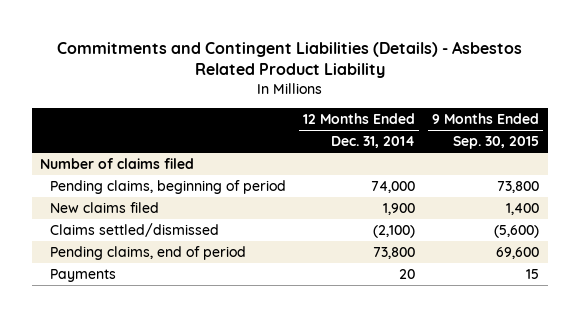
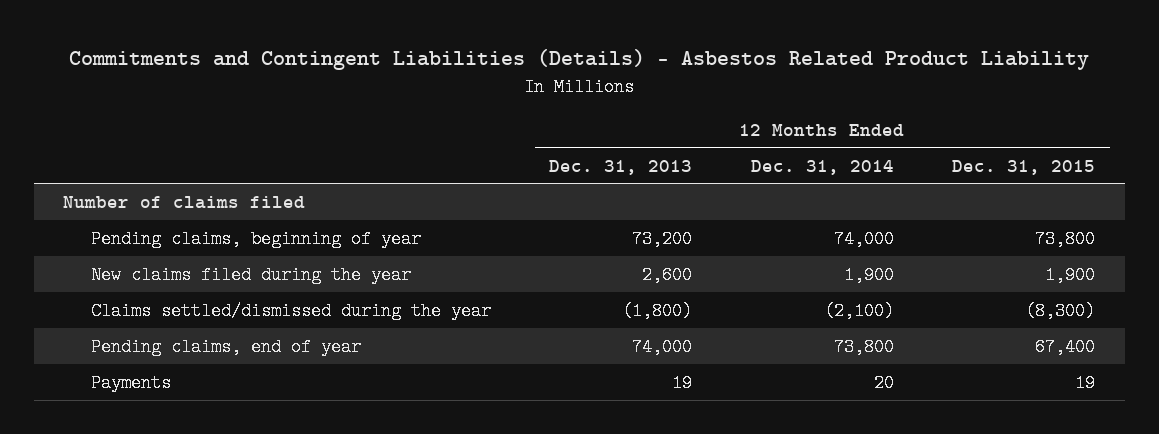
- | 12 Months Ended Dec. 31, 2014 | 9 Months Ended Sep. 30, 2015
+ | 12 Months Ended Dec. 31, 2013 | 12 Months Ended Dec. 31, 2014 | 12 Months Ended Dec. 31, 2015
- Pending claims, beginning of period | 74,000 | 73,800
- New claims filed | 1,900 | 1,400
- Claims settled/dismissed | (2,100) | (5,600)
- Pending claims, end of period | 73,800 | 69,600
+ Pending claims, beginning of year | 73,200 | 74,000 | 73,800
+ New claims filed during the year | 2,600 | 1,900 | 1,900
+ Claims settled/dismissed during the year | (1,800) | (2,100) | (8,300)
+ Pending claims, end of year | 74,000 | 73,800 | 67,400

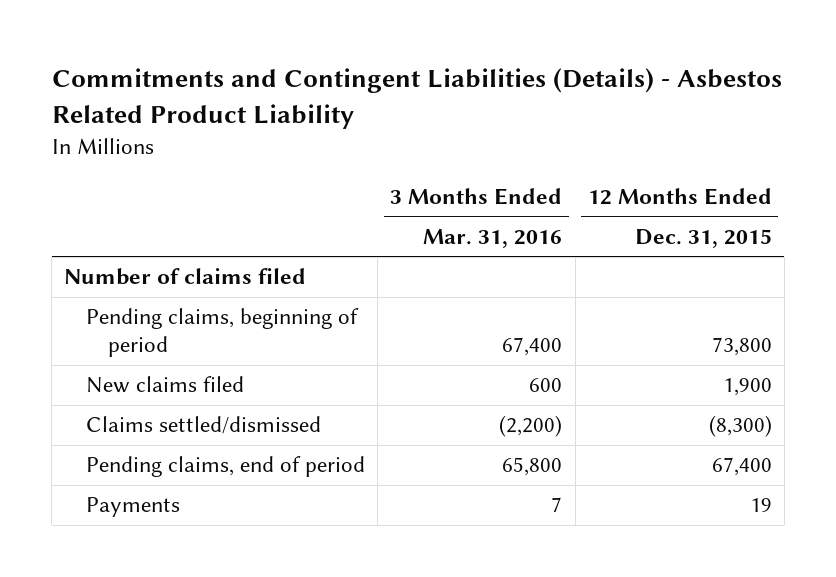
- | 12 Months Ended Dec. 31, 2013 | 12 Months Ended Dec. 31, 2014 | 12 Months Ended Dec. 31, 2015
+ | 3 Months Ended Mar. 31, 2016 | 12 Months Ended Dec. 31, 2015
- Pending claims, beginning of year | 73,200 | 74,000 | 73,800
- New claims filed during the year | 2,600 | 1,900 | 1,900
- Claims settled/dismissed during the year | (1,800) | (2,100) | (8,300)
- Pending claims, end of year | 74,000 | 73,800 | 67,400
+ Pending claims, beginning of period | 67,400 | 73,800
+ New claims filed | 600 | 1,900
+ Claims settled/dismissed | (2,200) | (8,300)
+ Pending claims, end of period | 65,800 | 67,400

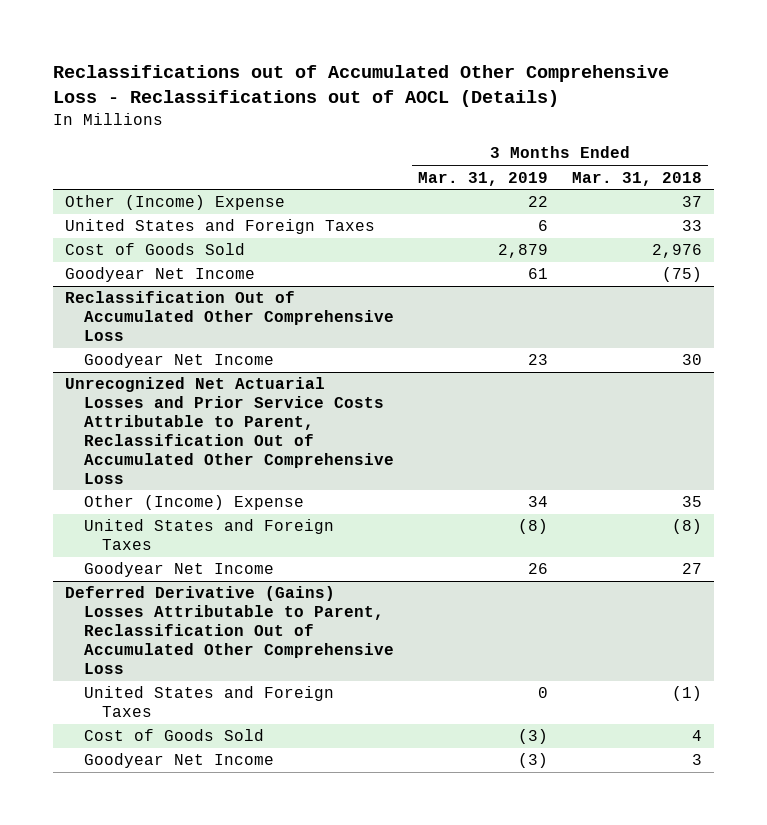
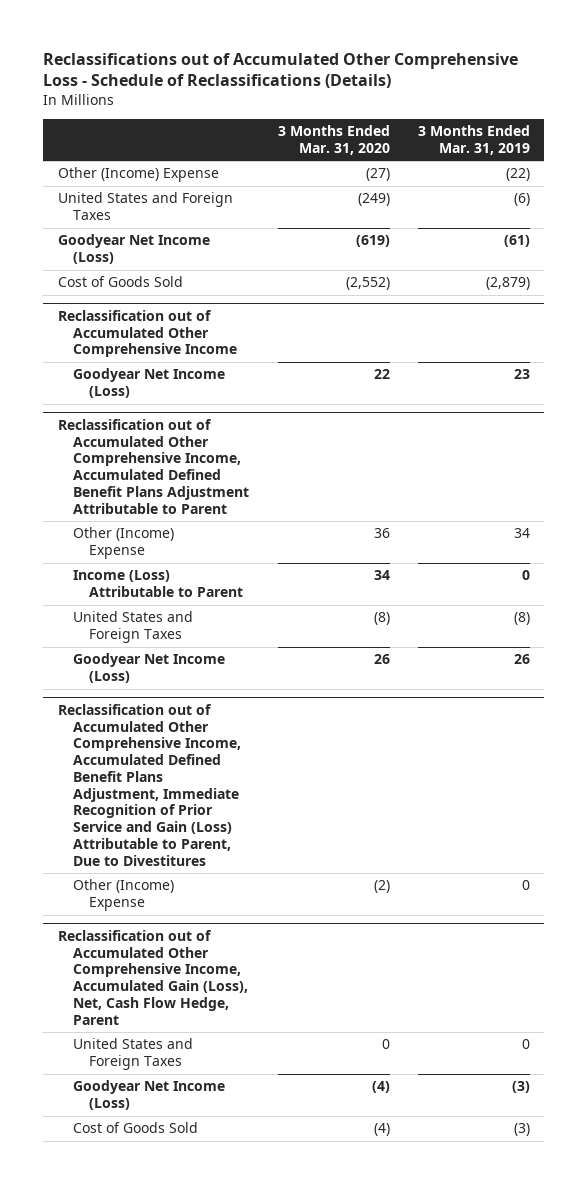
- Reclassifications out of Accumulated Other Comprehensive Loss - Reclassifications out of AOCL (Details)
+ Reclassifications out of Accumulated Other Comprehensive Loss - Schedule of Reclassifications (Details)
- | 3 Months Ended Mar. 31, 2019 | 3 Months Ended Mar. 31, 2018
+ | 3 Months Ended Mar. 31, 2020 | 3 Months Ended Mar. 31, 2019
- Other (Income) Expense | 22 | 37
- United States and Foreign Taxes | 6 | 33
- Cost of Goods Sold | 2,879 | 2,976
- Goodyear Net Income | 61 | (75)
- Reclassification Out of Accumulated Other Comprehensive Loss
- Goodyear Net Income | 23 | 30
- Unrecognized Net Actuarial Losses and Prior Service Costs Attributable to Parent, Reclassification Out of Accumulated Other Comprehensive Loss
+ Other (Income) Expense | (27) | (22)
+ United States and Foreign Taxes | (249) | (6)
+ Goodyear Net Income (Loss) | (619) | (61)
+ Cost of Goods Sold | (2,552) | (2,879)
+ Reclassification out of Accumulated Other Comprehensive Income
+ Goodyear Net Income (Loss) | 22 | 23
+ Reclassification out of Accumulated Other Comprehensive Income, Accumulated Defined Benefit Plans Adjustment Attributable to Parent
+ Income (Loss) Attributable to Parent | 34 | 0
- Goodyear Net Income | 26 | 27
- Deferred Derivative (Gains) Losses Attributable to Parent, Reclassification Out of Accumulated Other Comprehensive Loss
+ Goodyear Net Income (Loss) | 26 | 26
+ Reclassification out of Accumulated Other Comprehensive Income, Accumulated Defined Benefit Plans Adjustment, Immediate Recognition of Prior Service and Gain (Loss) Attributable to Parent, Due to Divestitures
+ Other (Income) Expense | (2) | 0
+ Reclassification out of Accumulated Other Comprehensive Income, Accumulated Gain (Loss), Net, Cash Flow Hedge, Parent
+ Goodyear Net Income (Loss) | (4) | (3)
- Goodyear Net Income | (3) | 3

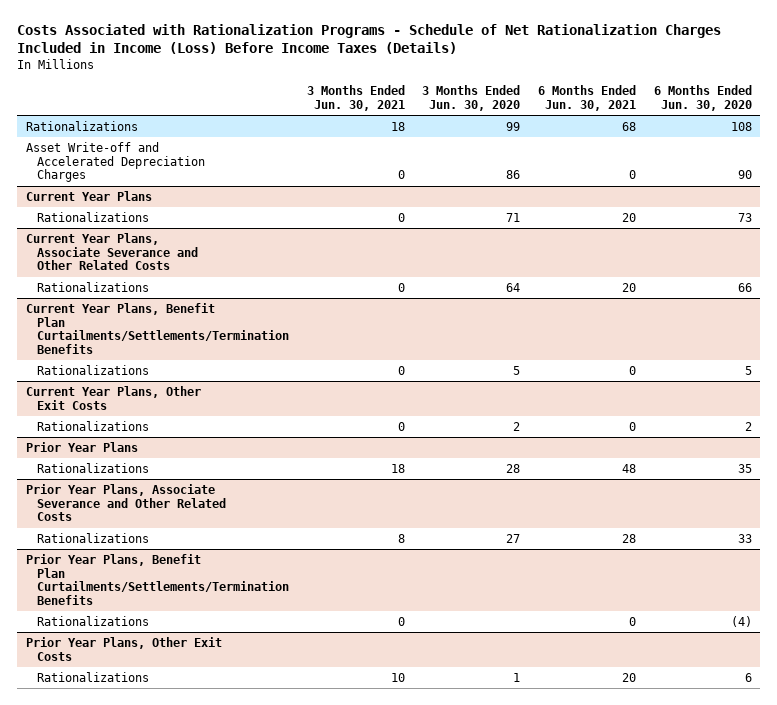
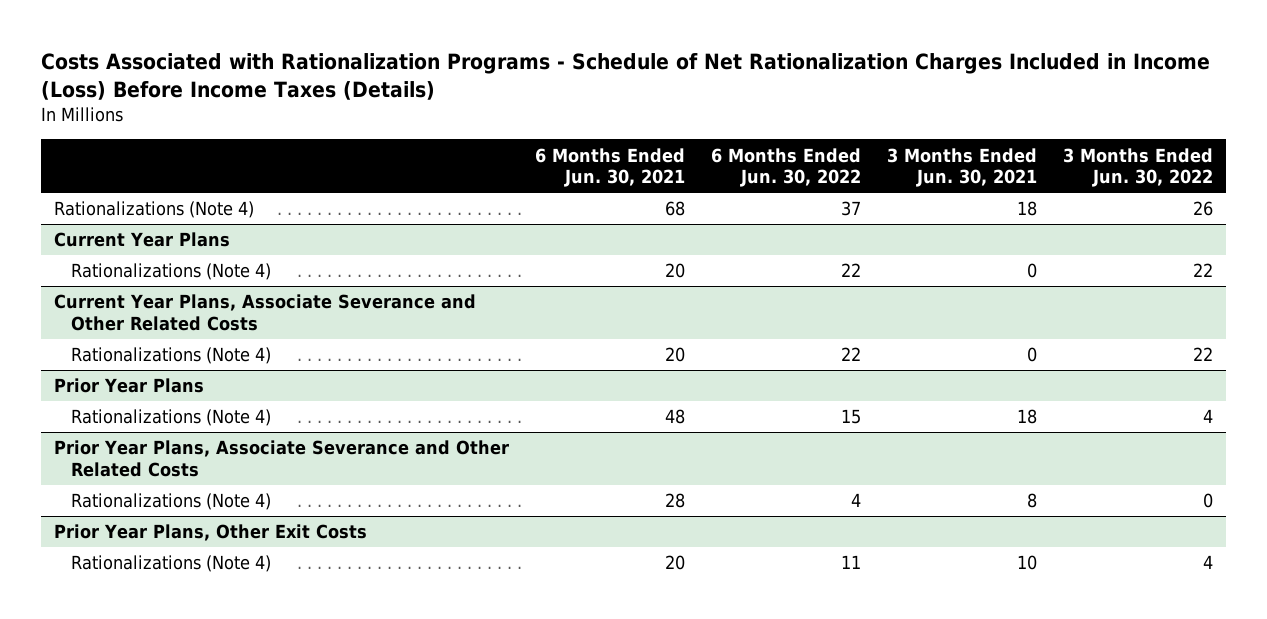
- | 3 Months Ended Jun. 30, 2021 | 3 Months Ended Jun. 30, 2020 | 6 Months Ended Jun. 30, 2021 | 6 Months Ended Jun. 30, 2020
+ | 6 Months Ended Jun. 30, 2021 | 6 Months Ended Jun. 30, 2022 | 3 Months Ended Jun. 30, 2021 | 3 Months Ended Jun. 30, 2022
- Rationalizations | 18 | 99 | 68 | 108
- Asset Write-off and Accelerated Depreciation Charges | 0 | 86 | 0 | 90
+ Rationalizations (Note 4) | 68 | 37 | 18 | 26
@ Current Year Plans
- Rationalizations | 0 | 71 | 20 | 73
+ Rationalizations (Note 4) | 20 | 22 | 0 | 22
@ Current Year Plans, Associate Severance and Other Related Costs
- Rationalizations | 0 | 64 | 20 | 66
- Current Year Plans, Benefit Plan Curtailments/Settlements/Termination Benefits
- Rationalizations | 0 | 5 | 0 | 5
- Current Year Plans, Other Exit Costs
- Rationalizations | 0 | 2 | 0 | 2
@ Current Year Plans, Associate Severance and Other Related Costs
+ Rationalizations (Note 4) | 20 | 22 | 0 | 22
@ Prior Year Plans
- Rationalizations | 18 | 28 | 48 | 35
+ Rationalizations (Note 4) | 48 | 15 | 18 | 4
@ Prior Year Plans, Associate Severance and Other Related Costs
- Rationalizations | 8 | 27 | 28 | 33
- Prior Year Plans, Benefit Plan Curtailments/Settlements/Termination Benefits
- Rationalizations | 0 | | 0 | (4)
@ Prior Year Plans, Associate Severance and Other Related Costs
+ Rationalizations (Note 4) | 28 | 4 | 8 | 0
@ Prior Year Plans, Other Exit Costs
- Rationalizations | 10 | 1 | 20 | 6
+ Rationalizations (Note 4) | 20 | 11 | 10 | 4

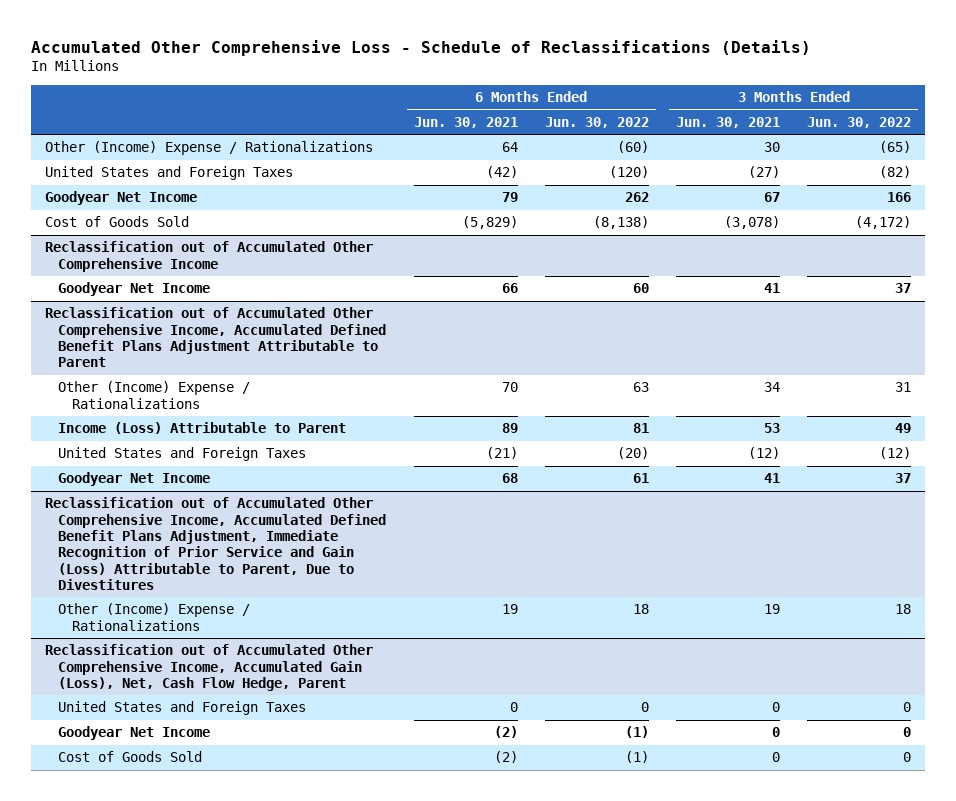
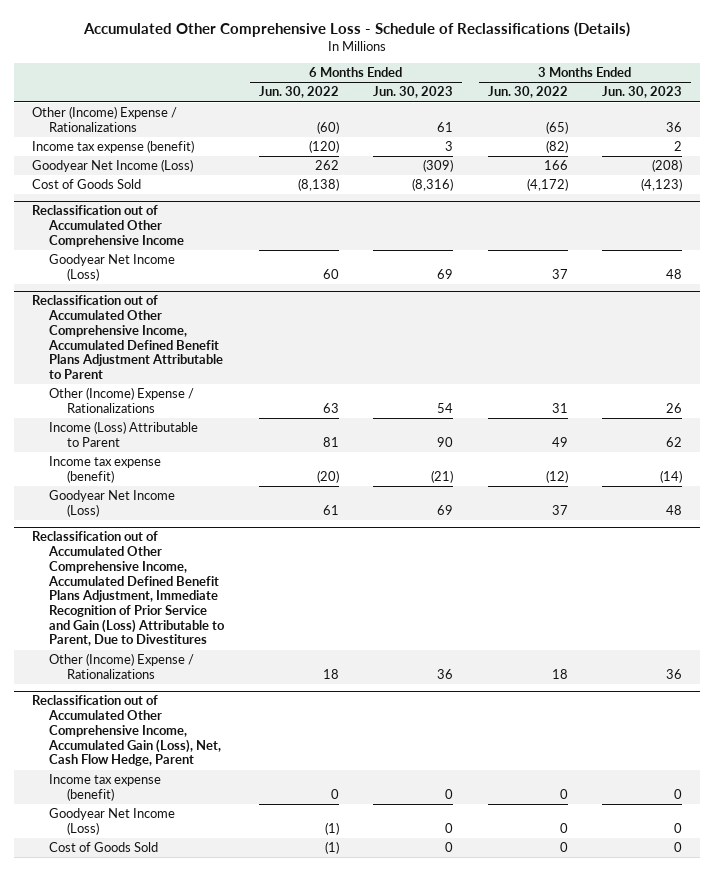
- | 6 Months Ended Jun. 30, 2021 | 6 Months Ended Jun. 30, 2022 | 3 Months Ended Jun. 30, 2021 | 3 Months Ended Jun. 30, 2022
+ | 6 Months Ended Jun. 30, 2022 | 6 Months Ended Jun. 30, 2023 | 3 Months Ended Jun. 30, 2022 | 3 Months Ended Jun. 30, 2023
- United States and Foreign Taxes | (42) | (120) | (27) | (82)
- Goodyear Net Income | 79 | 262 | 67 | 166
+ Income tax expense (benefit) | (120) | 3 | (82) | 2
+ Goodyear Net Income (Loss) | 262 | (309) | 166 | (208)
@ Reclassification out of Accumulated Other Comprehensive Income
- Goodyear Net Income | 66 | 60 | 41 | 37
+ Goodyear Net Income (Loss) | 60 | 69 | 37 | 48
@ Reclassification out of Accumulated Other Comprehensive Income, Accumulated Defined Benefit Plans Adjustment Attributable to Parent
- United States and Foreign Taxes | (21) | (20) | (12) | (12)
- Goodyear Net Income | 68 | 61 | 41 | 37
+ Income tax expense (benefit) | (20) | (21) | (12) | (14)
+ Goodyear Net Income (Loss) | 61 | 69 | 37 | 48
@ Reclassification out of Accumulated Other Comprehensive Income, Accumulated Gain (Loss), Net, Cash Flow Hedge, Parent
- United States and Foreign Taxes | 0 | 0 | 0 | 0
- Goodyear Net Income | (2) | (1) | 0 | 0
+ Income tax expense (benefit) | 0 | 0 | 0 | 0
+ Goodyear Net Income (Loss) | (1) | 0 | 0 | 0

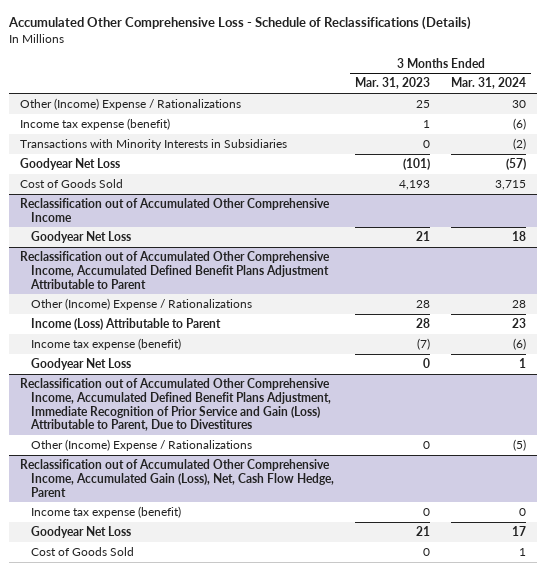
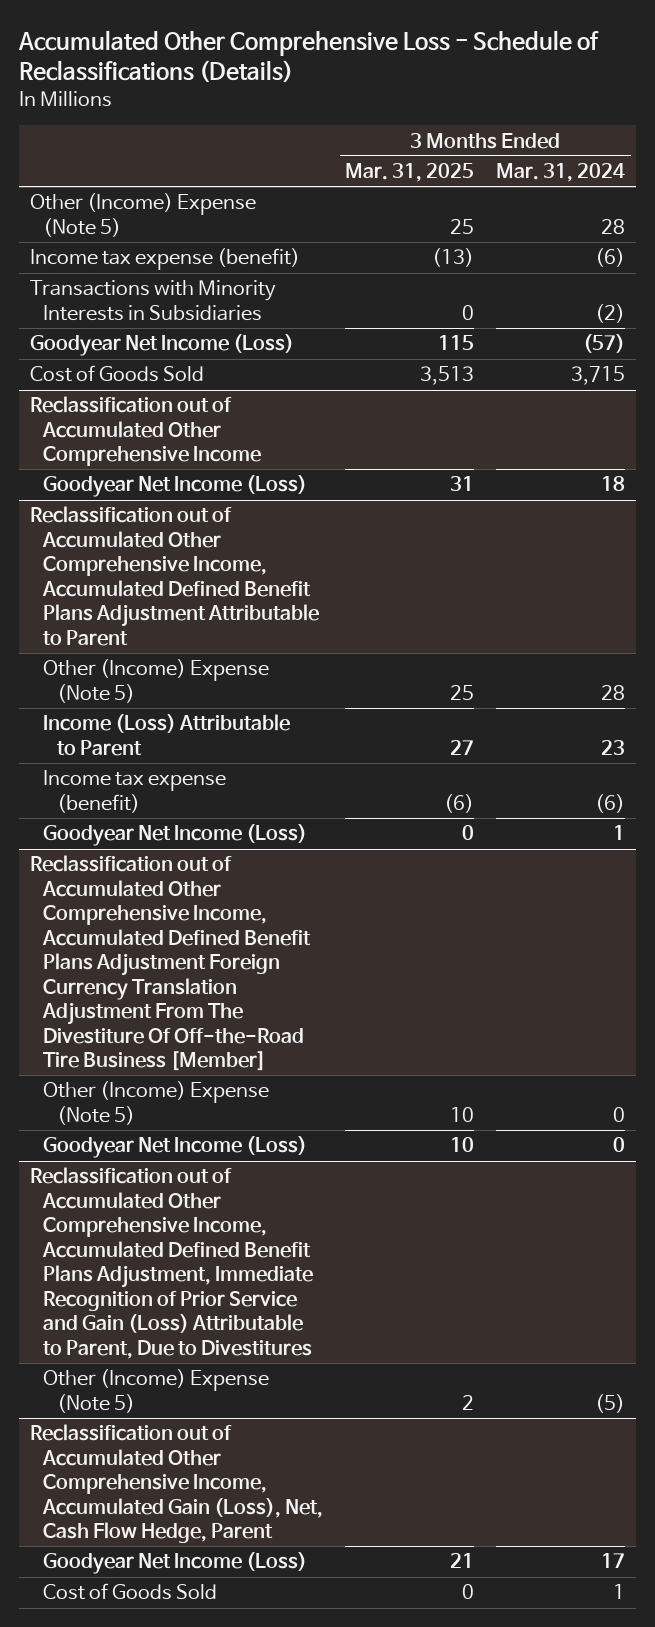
- | 3 Months Ended Mar. 31, 2023 | 3 Months Ended Mar. 31, 2024
+ | 3 Months Ended Mar. 31, 2025 | 3 Months Ended Mar. 31, 2024
- Other (Income) Expense / Rationalizations | 25 | 30
+ Other (Income) Expense (Note 5) | 25 | 28
- Goodyear Net Loss | (101) | (57)
+ Goodyear Net Income (Loss) | 115 | (57)
@ Reclassification out of Accumulated Other Comprehensive Income
- Goodyear Net Loss | 21 | 18
+ Goodyear Net Income (Loss) | 31 | 18
@ Reclassification out of Accumulated Other Comprehensive Income, Accumulated Defined Benefit Plans Adjustment Attributable to Parent
- Other (Income) Expense / Rationalizations | 28 | 28
+ Other (Income) Expense (Note 5) | 25 | 28
- Goodyear Net Loss | 0 | 1
+ Goodyear Net Income (Loss) | 0 | 1
+ Reclassification out of Accumulated Other Comprehensive Income, Accumulated Defined Benefit Plans Adjustment Foreign Currency Translation Adjustment From The Divestiture Of Off-the-Road Tire Business [Member]
+ Other (Income) Expense (Note 5) | 10 | 0
+ Goodyear Net Income (Loss) | 10 | 0
@ Reclassification out of Accumulated Other Comprehensive Income, Accumulated Defined Benefit Plans Adjustment, Immediate Recognition of Prior Service and Gain (Loss) Attributable to Parent, Due to Divestitures
- Other (Income) Expense / Rationalizations | 0 | (5)
+ Other (Income) Expense (Note 5) | 2 | (5)
@ Reclassification out of Accumulated Other Comprehensive Income, Accumulated Gain (Loss), Net, Cash Flow Hedge, Parent
- Income tax expense (benefit) | 0 | 0
- Goodyear Net Loss | 21 | 17
+ Goodyear Net Income (Loss) | 21 | 17

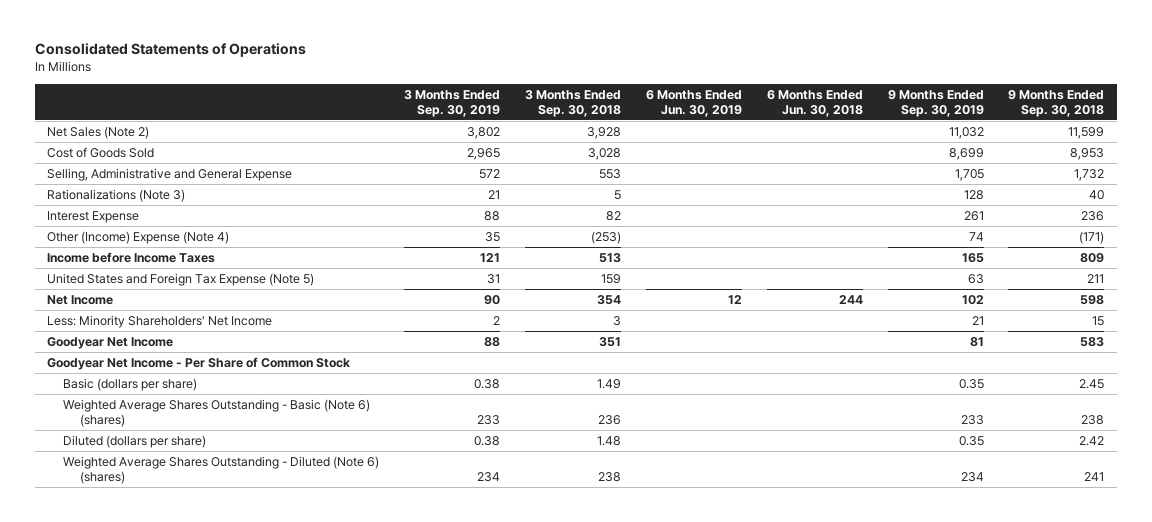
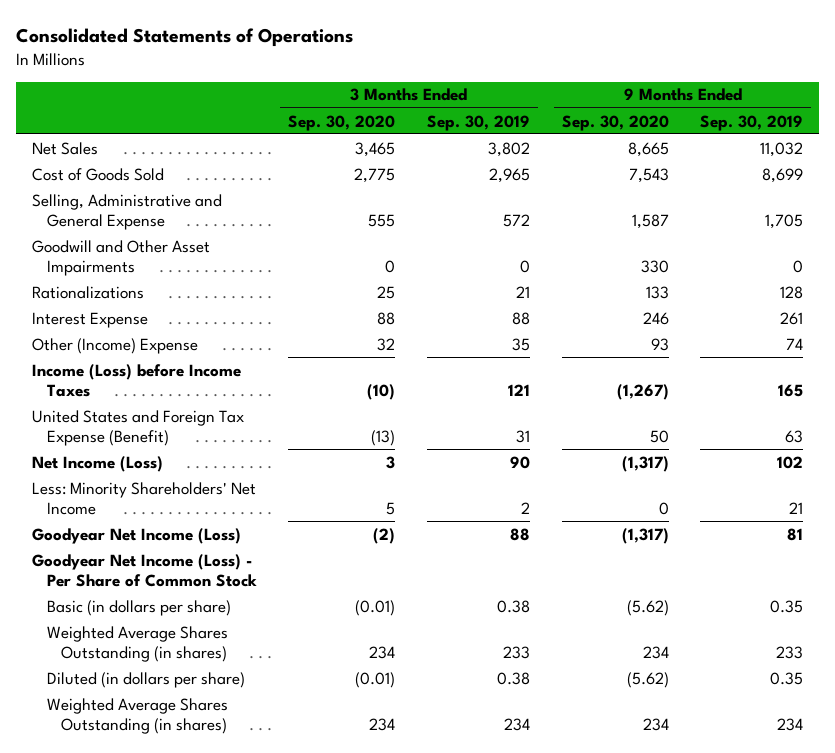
- | 3 Months Ended Sep. 30, 2019 | 3 Months Ended Sep. 30, 2018 | 6 Months Ended Jun. 30, 2019 | 6 Months Ended Jun. 30, 2018 | 9 Months Ended Sep. 30, 2019 | 9 Months Ended Sep. 30, 2018
+ | 3 Months Ended Sep. 30, 2020 | 3 Months Ended Sep. 30, 2019 | 9 Months Ended Sep. 30, 2020 | 9 Months Ended Sep. 30, 2019
- Net Sales (Note 2) | 3,802 | 3,928 | | | 11,032 | 11,599
+ Net Sales | 3,465 | 3,802 | 8,665 | 11,032
- Rationalizations (Note 3) | 21 | 5 | | | 128 | 40
+ Goodwill and Other Asset Impairments | 0 | 0 | 330 | 0
+ Rationalizations | 25 | 21 | 133 | 128
- Other (Income) Expense (Note 4) | 35 | (253) | | | 74 | (171)
- Income before Income Taxes | 121 | 513 | | | 165 | 809
- United States and Foreign Tax Expense (Note 5) | 31 | 159 | | | 63 | 211
- Net Income | 90 | 354 | 12 | 244 | 102 | 598
+ Other (Income) Expense | 32 | 35 | 93 | 74
+ Income (Loss) before Income Taxes | (10) | 121 | (1,267) | 165
+ United States and Foreign Tax Expense (Benefit) | (13) | 31 | 50 | 63
+ Net Income (Loss) | 3 | 90 | (1,317) | 102
- Goodyear Net Income | 88 | 351 | | | 81 | 583
- Goodyear Net Income - Per Share of Common Stock
- Basic (dollars per share) | 0.38 | 1.49 | | | 0.35 | 2.45
- Weighted Average Shares Outstanding - Basic (Note 6) (shares) | 233 | 236 | | | 233 | 238
- Diluted (dollars per share) | 0.38 | 1.48 | | | 0.35 | 2.42
- Weighted Average Shares Outstanding - Diluted (Note 6) (shares) | 234 | 238 | | | 234 | 241
+ Goodyear Net Income (Loss) | (2) | 88 | (1,317) | 81
+ Goodyear Net Income (Loss) - Per Share of Common Stock
+ Basic (in dollars per share) | (0.01) | 0.38 | (5.62) | 0.35
+ Weighted Average Shares Outstanding (in shares) | 234 | 233 | 234 | 233
+ Diluted (in dollars per share) | (0.01) | 0.38 | (5.62) | 0.35
+ Weighted Average Shares Outstanding (in shares) | 234 | 234 | 234 | 234

